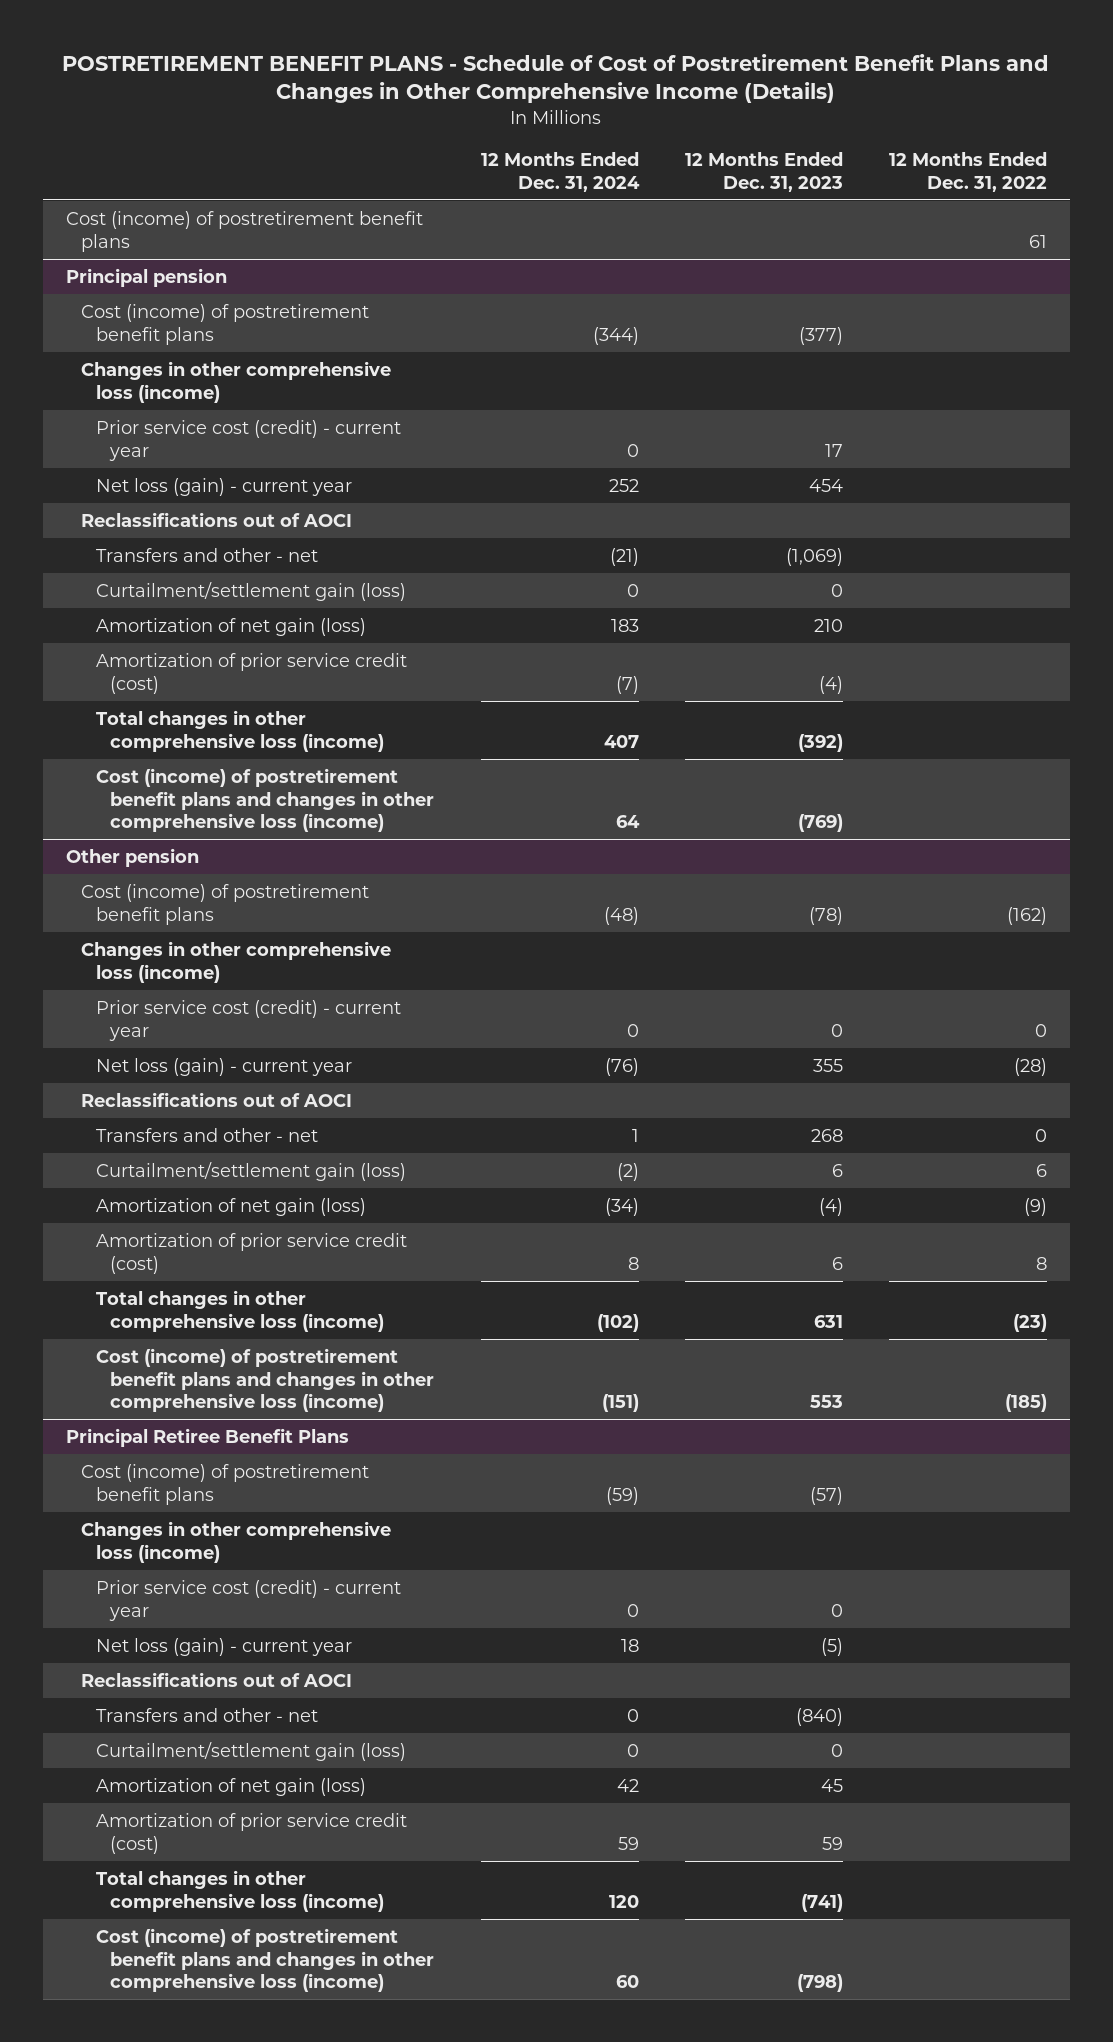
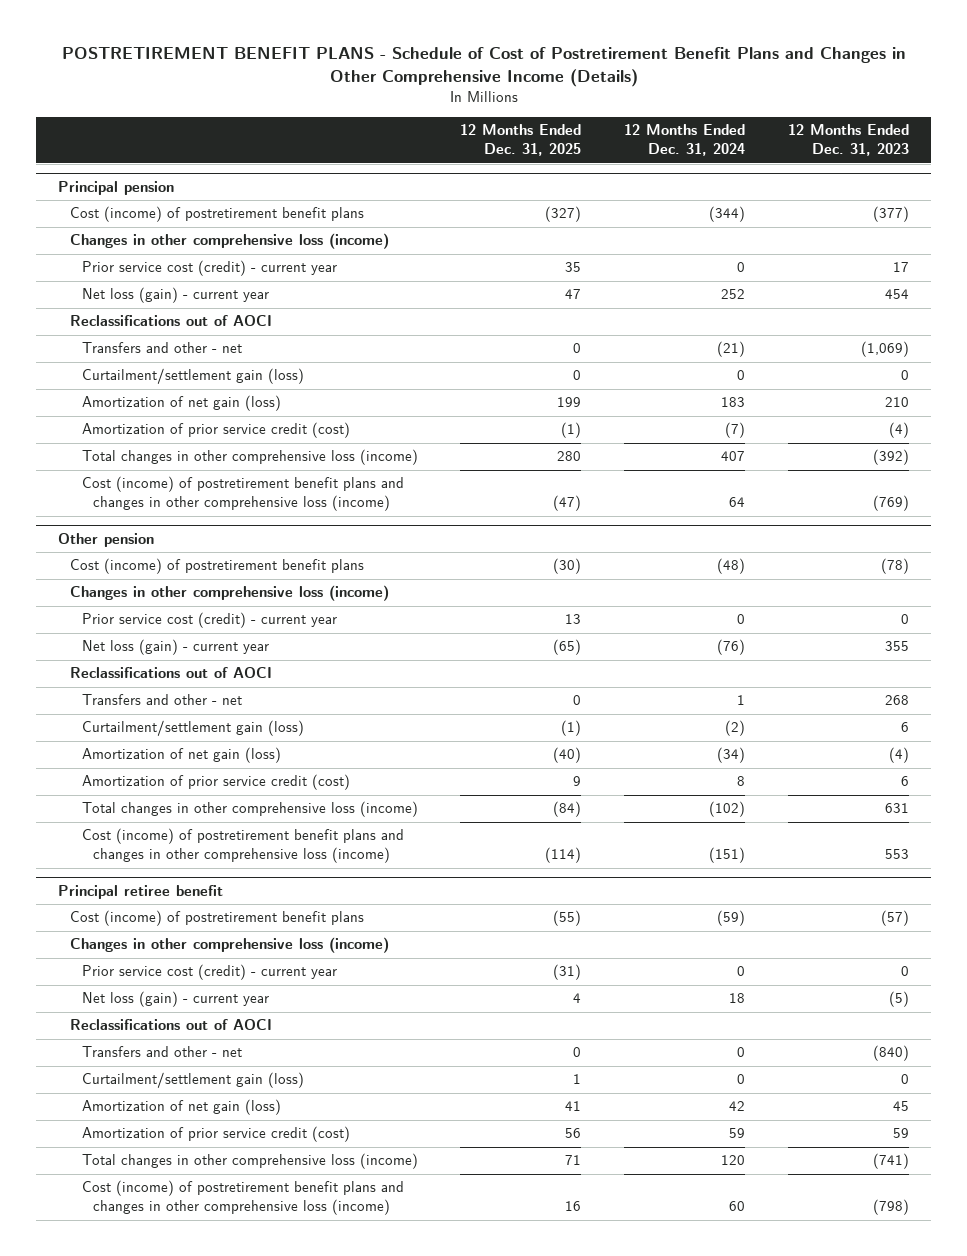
- | 12 Months Ended Dec. 31, 2024 | 12 Months Ended Dec. 31, 2023 | 12 Months Ended Dec. 31, 2022
+ | 12 Months Ended Dec. 31, 2025 | 12 Months Ended Dec. 31, 2024 | 12 Months Ended Dec. 31, 2023
- Cost (income) of postretirement benefit plans | | | 61
- Principal Retiree Benefit Plans
+ Principal retiree benefit

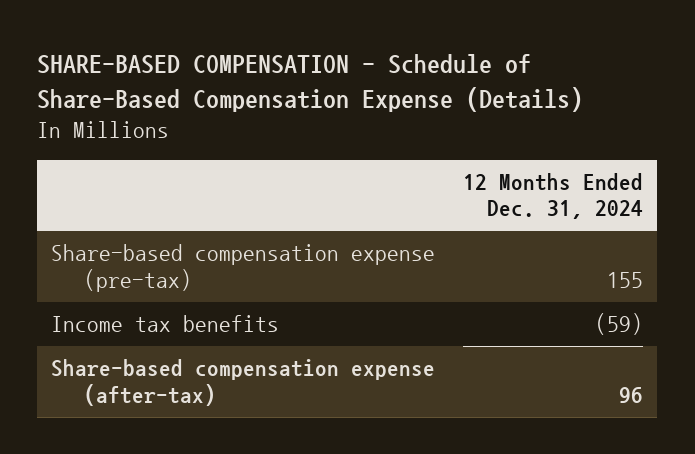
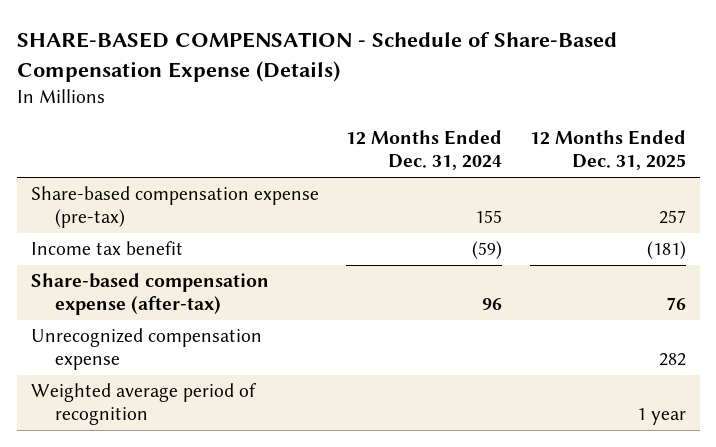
- | 12 Months Ended Dec. 31, 2024
+ | 12 Months Ended Dec. 31, 2024 | 12 Months Ended Dec. 31, 2025
- Income tax benefits | (59)
+ Income tax benefit | (59) | (181)
+ Unrecognized compensation expense | | 282
+ Weighted average period of recognition | | 1 year

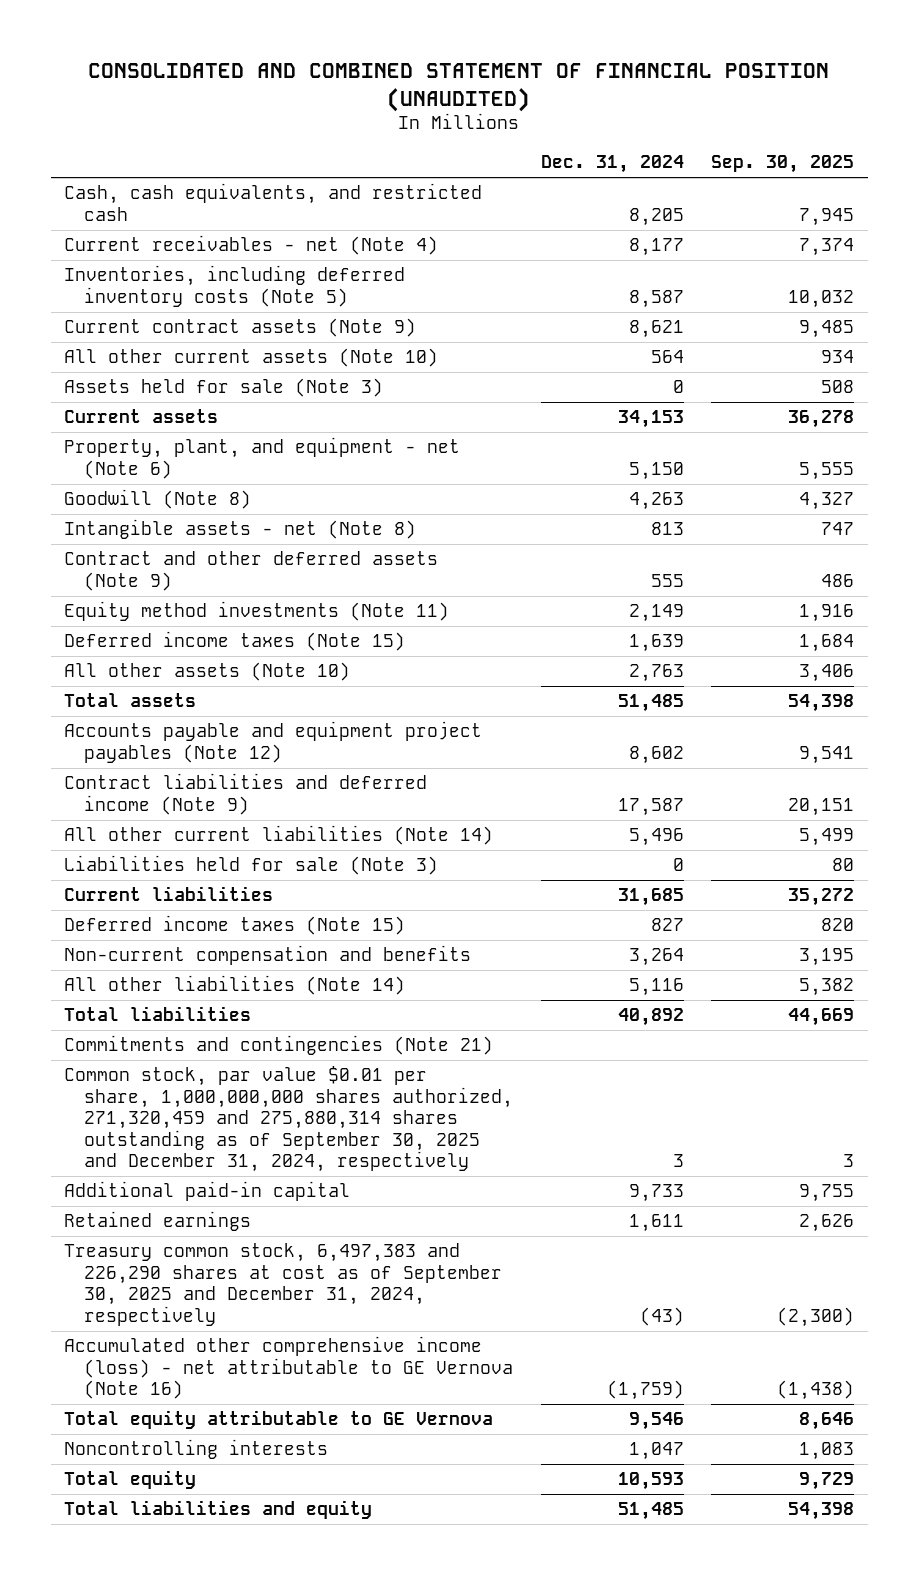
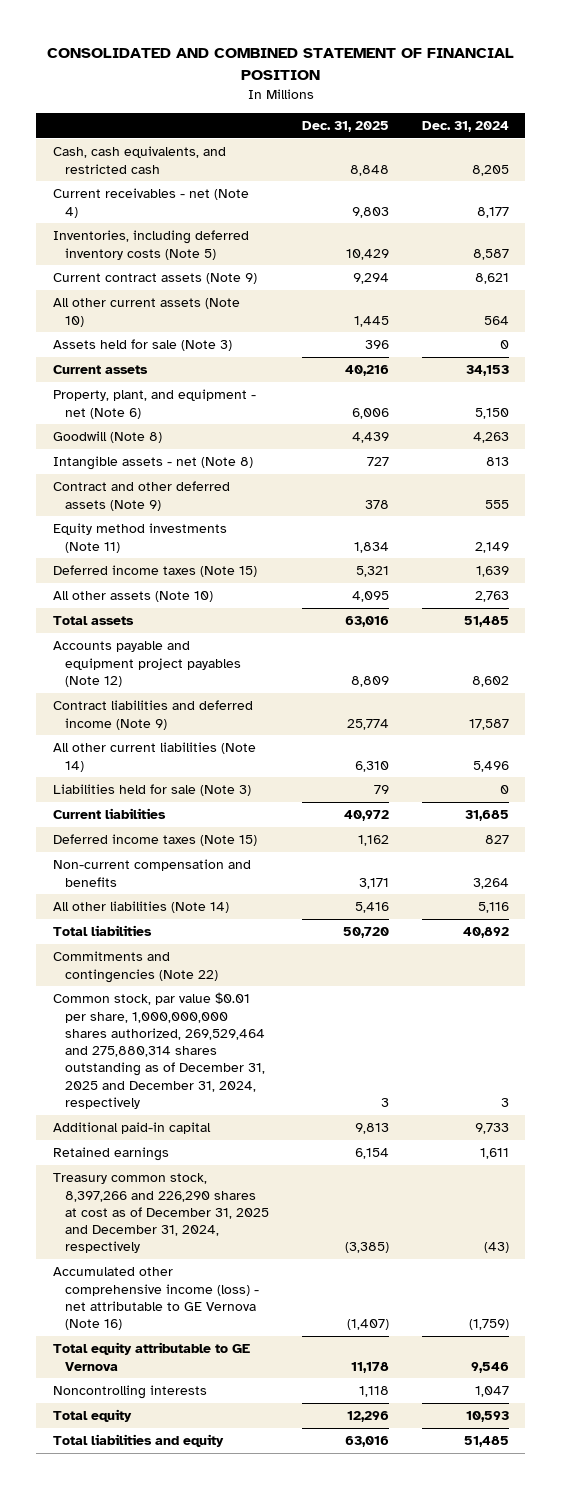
- CONSOLIDATED AND COMBINED STATEMENT OF FINANCIAL POSITION (UNAUDITED)
+ CONSOLIDATED AND COMBINED STATEMENT OF FINANCIAL POSITION
- | Dec. 31, 2024 | Sep. 30, 2025
+ | Dec. 31, 2025 | Dec. 31, 2024
- Commitments and contingencies (Note 21)
- Common stock, par value $0.01 per share, 1,000,000,000 shares authorized, 271,320,459 and 275,880,314 shares outstanding as of September 30, 2025 and December 31, 2024, respectively | 3 | 3
+ Commitments and contingencies (Note 22)
+ Common stock, par value $0.01 per share, 1,000,000,000 shares authorized, 269,529,464 and 275,880,314 shares outstanding as of December 31, 2025 and December 31, 2024, respectively | 3 | 3
- Treasury common stock, 6,497,383 and 226,290 shares at cost as of September 30, 2025 and December 31, 2024, respectively | (43) | (2,300)
+ Treasury common stock, 8,397,266 and 226,290 shares at cost as of December 31, 2025 and December 31, 2024, respectively | (3,385) | (43)

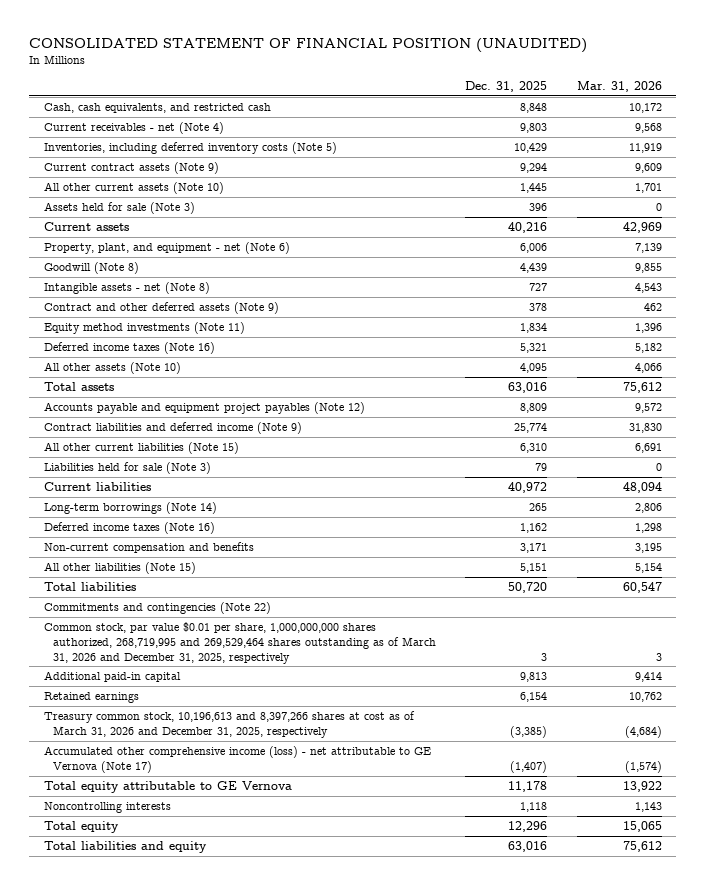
- CONSOLIDATED AND COMBINED STATEMENT OF FINANCIAL POSITION
+ CONSOLIDATED STATEMENT OF FINANCIAL POSITION (UNAUDITED)
- | Dec. 31, 2025 | Dec. 31, 2024
+ | Dec. 31, 2025 | Mar. 31, 2026
- Deferred income taxes (Note 15) | 5,321 | 1,639
+ Deferred income taxes (Note 16) | 5,321 | 5,182
- All other current liabilities (Note 14) | 6,310 | 5,496
+ All other current liabilities (Note 15) | 6,310 | 6,691
- Deferred income taxes (Note 15) | 1,162 | 827
+ Long-term borrowings (Note 14) | 265 | 2,806
+ Deferred income taxes (Note 16) | 1,162 | 1,298
- All other liabilities (Note 14) | 5,416 | 5,116
+ All other liabilities (Note 15) | 5,151 | 5,154
- Common stock, par value $0.01 per share, 1,000,000,000 shares authorized, 269,529,464 and 275,880,314 shares outstanding as of December 31, 2025 and December 31, 2024, respectively | 3 | 3
+ Common stock, par value $0.01 per share, 1,000,000,000 shares authorized, 268,719,995 and 269,529,464 shares outstanding as of March 31, 2026 and December 31, 2025, respectively | 3 | 3
- Treasury common stock, 8,397,266 and 226,290 shares at cost as of December 31, 2025 and December 31, 2024, respectively | (3,385) | (43)
- Accumulated other comprehensive income (loss) - net attributable to GE Vernova (Note 16) | (1,407) | (1,759)
+ Treasury common stock, 10,196,613 and 8,397,266 shares at cost as of March 31, 2026 and December 31, 2025, respectively | (3,385) | (4,684)
+ Accumulated other comprehensive income (loss) - net attributable to GE Vernova (Note 17) | (1,407) | (1,574)

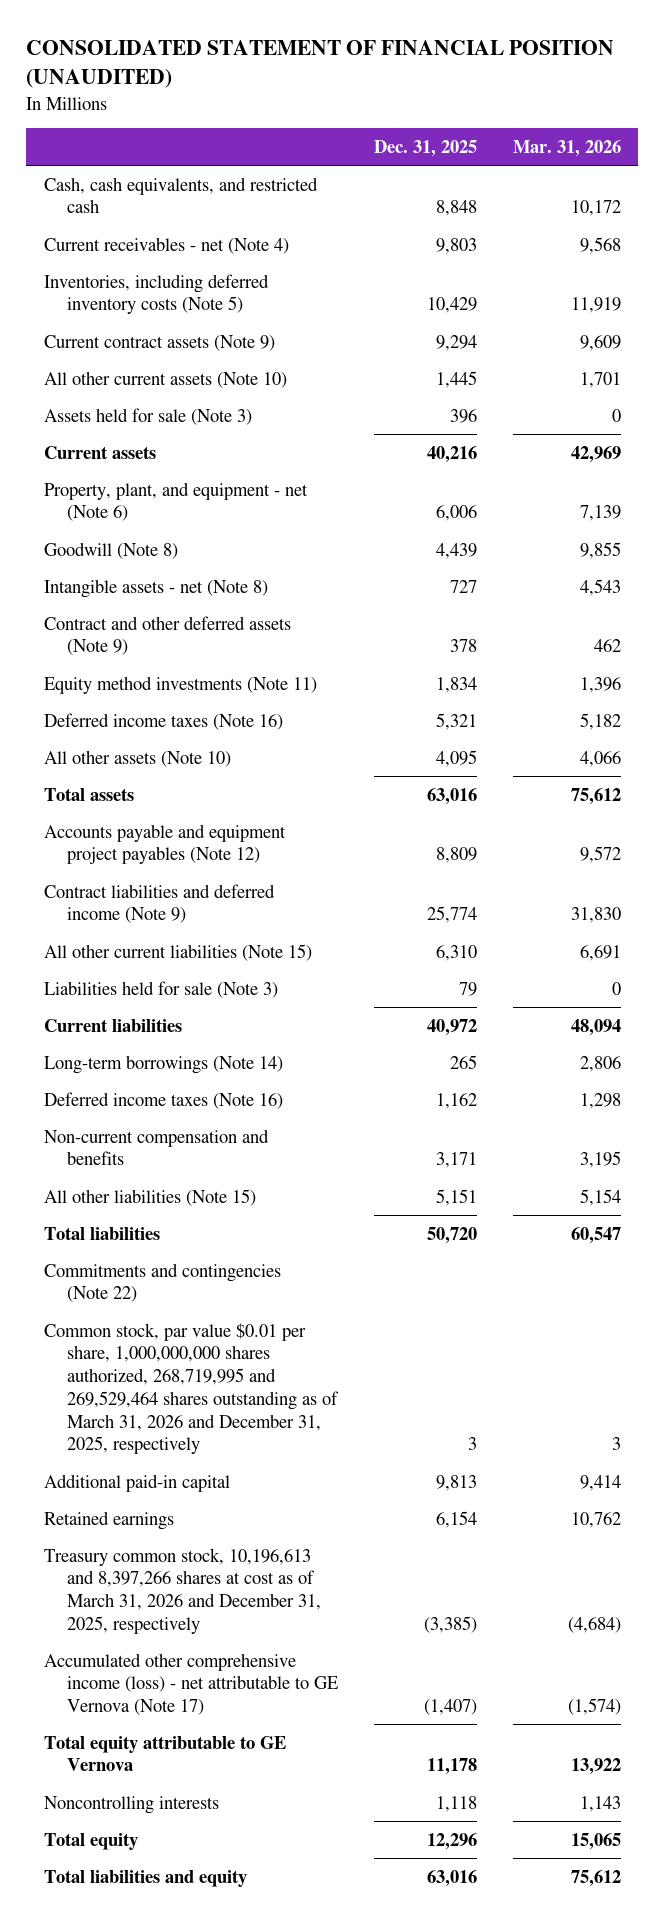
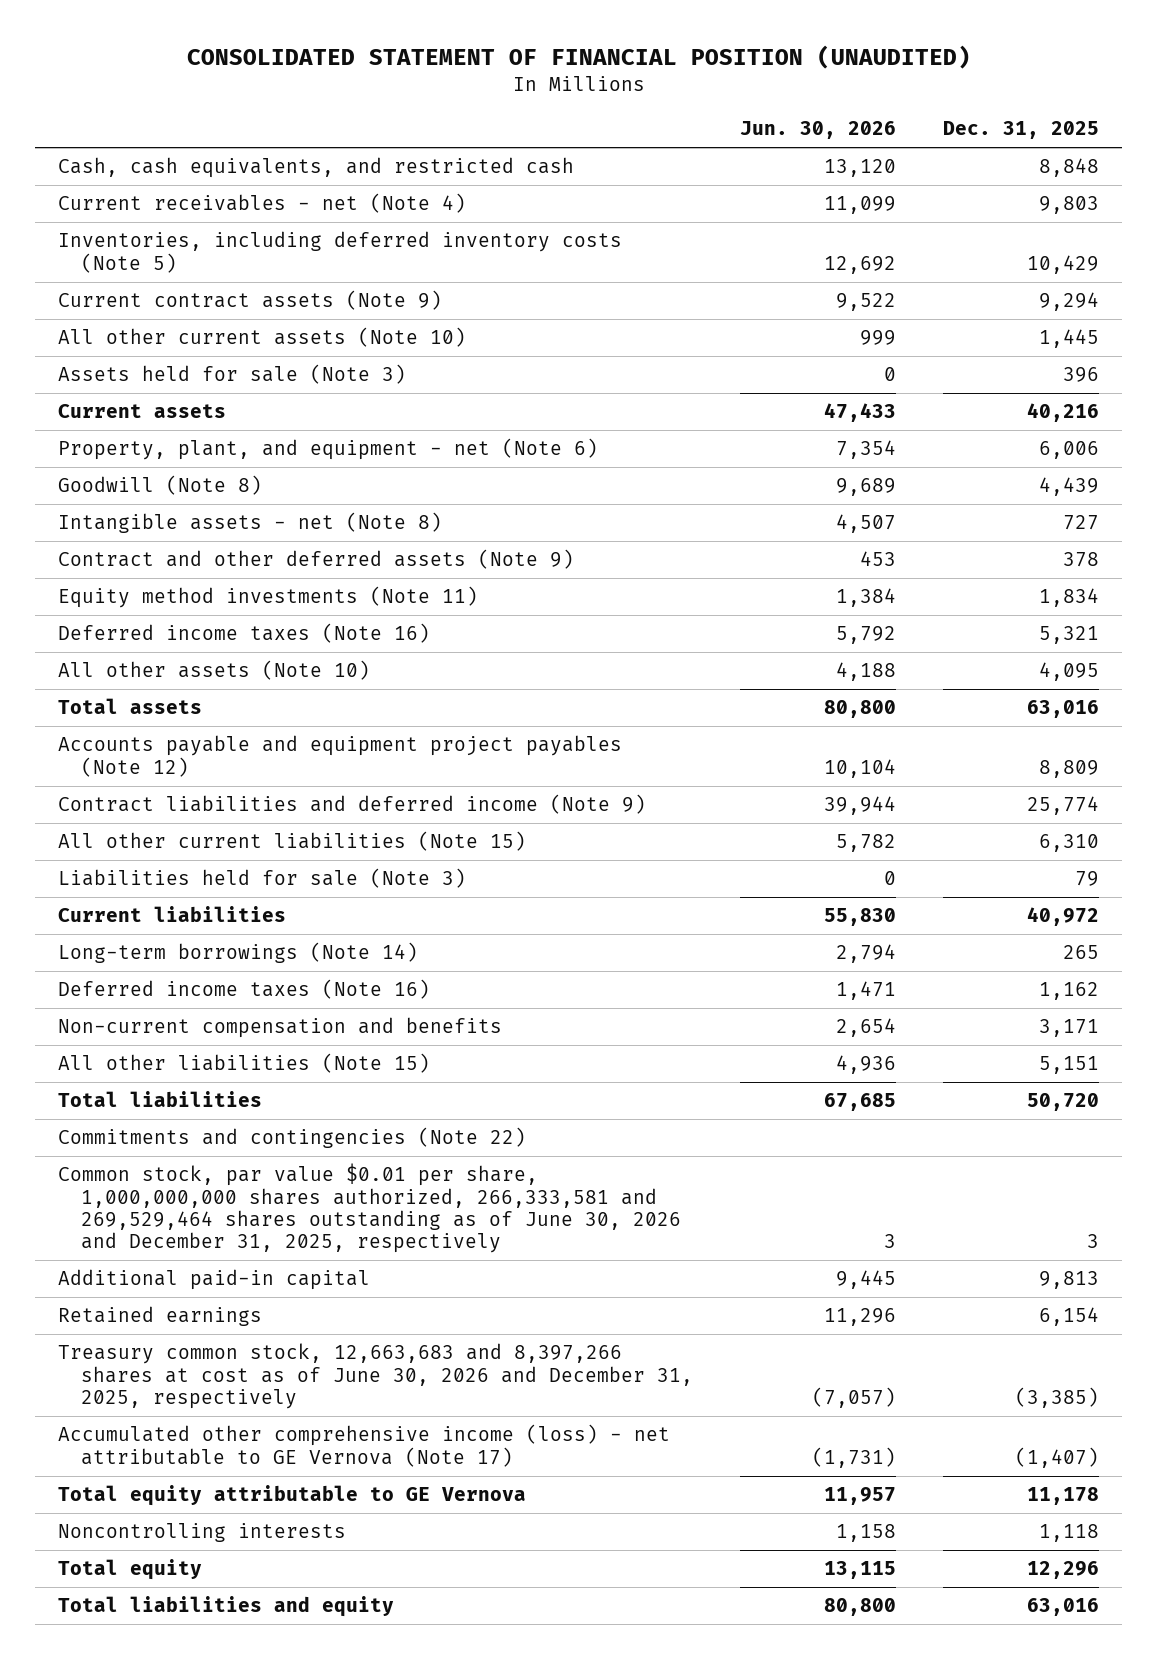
- | Dec. 31, 2025 | Mar. 31, 2026
+ | Jun. 30, 2026 | Dec. 31, 2025
- Common stock, par value $0.01 per share, 1,000,000,000 shares authorized, 268,719,995 and 269,529,464 shares outstanding as of March 31, 2026 and December 31, 2025, respectively | 3 | 3
+ Common stock, par value $0.01 per share, 1,000,000,000 shares authorized, 266,333,581 and 269,529,464 shares outstanding as of June 30, 2026 and December 31, 2025, respectively | 3 | 3
- Treasury common stock, 10,196,613 and 8,397,266 shares at cost as of March 31, 2026 and December 31, 2025, respectively | (3,385) | (4,684)
+ Treasury common stock, 12,663,683 and 8,397,266 shares at cost as of June 30, 2026 and December 31, 2025, respectively | (7,057) | (3,385)

